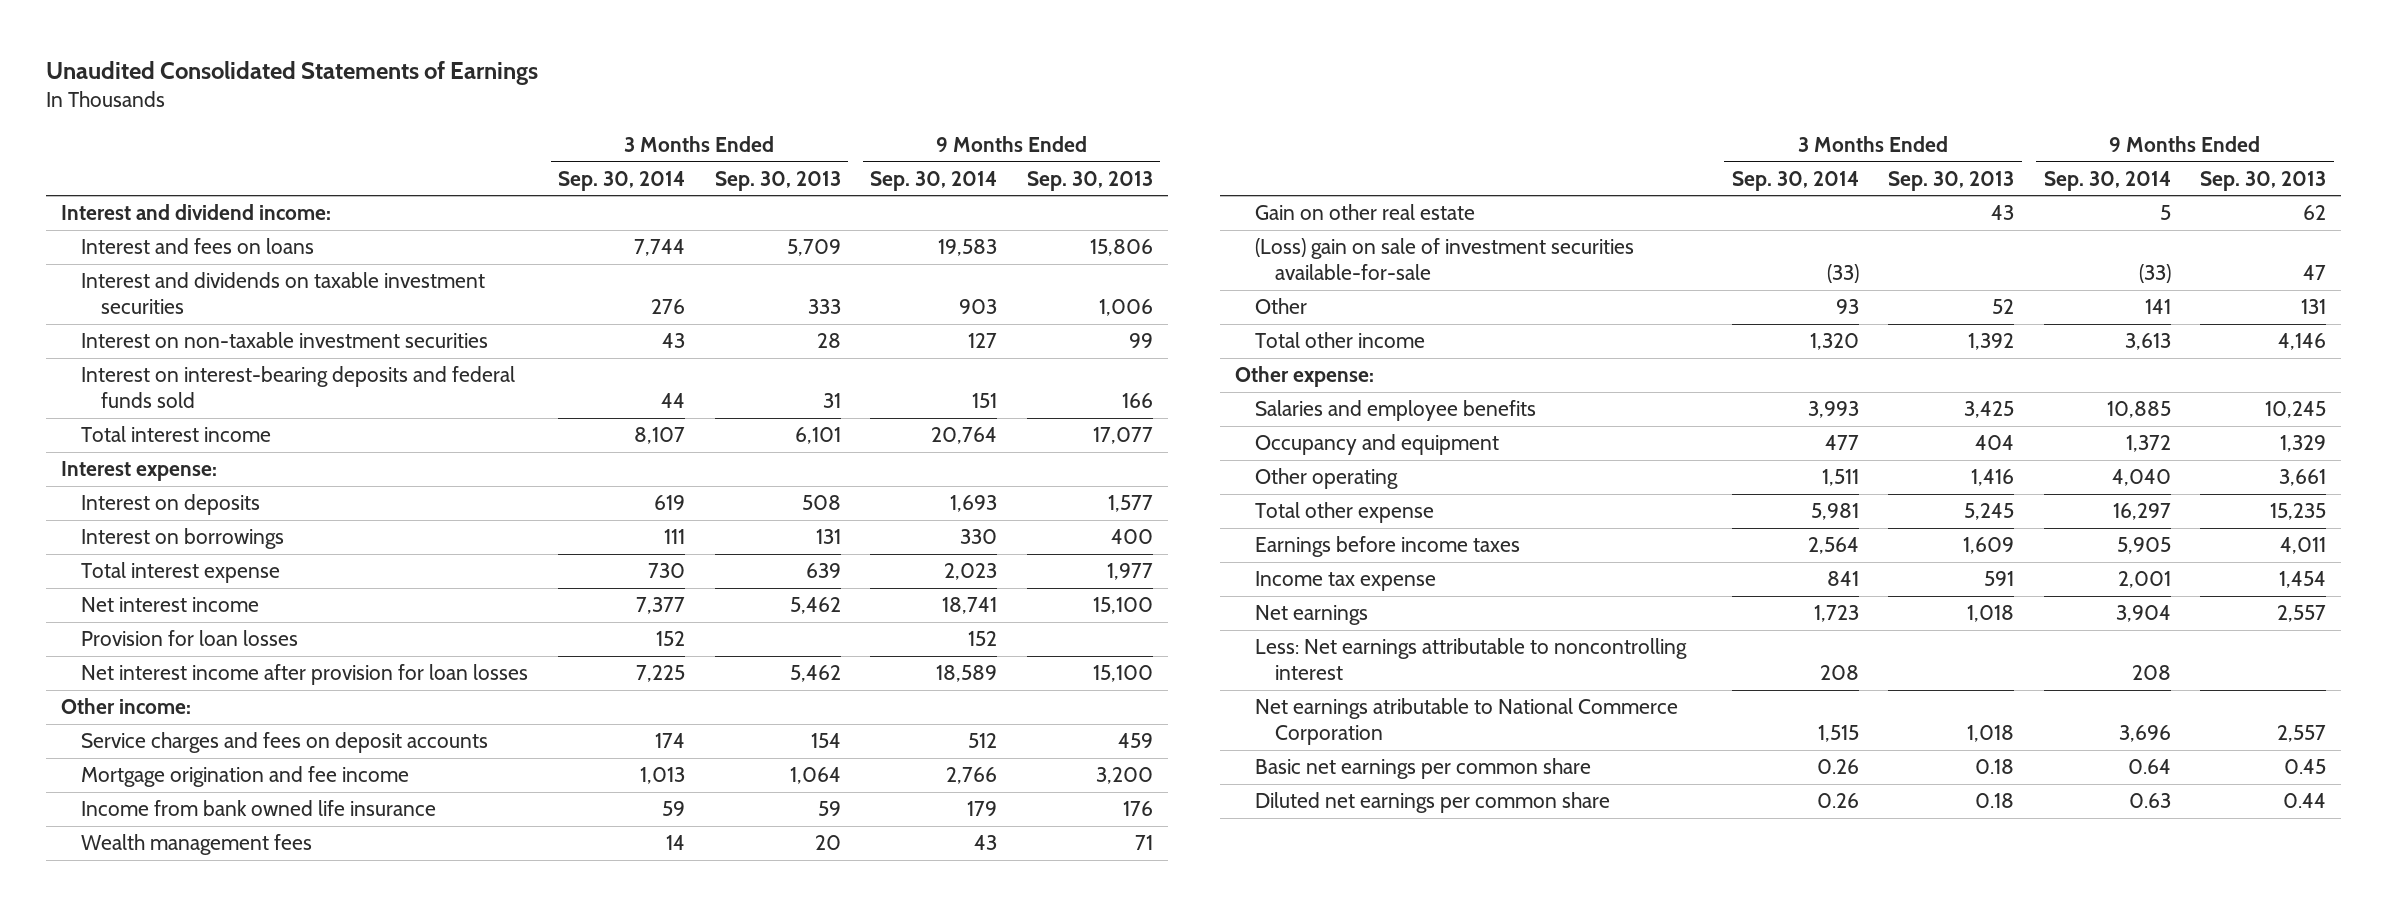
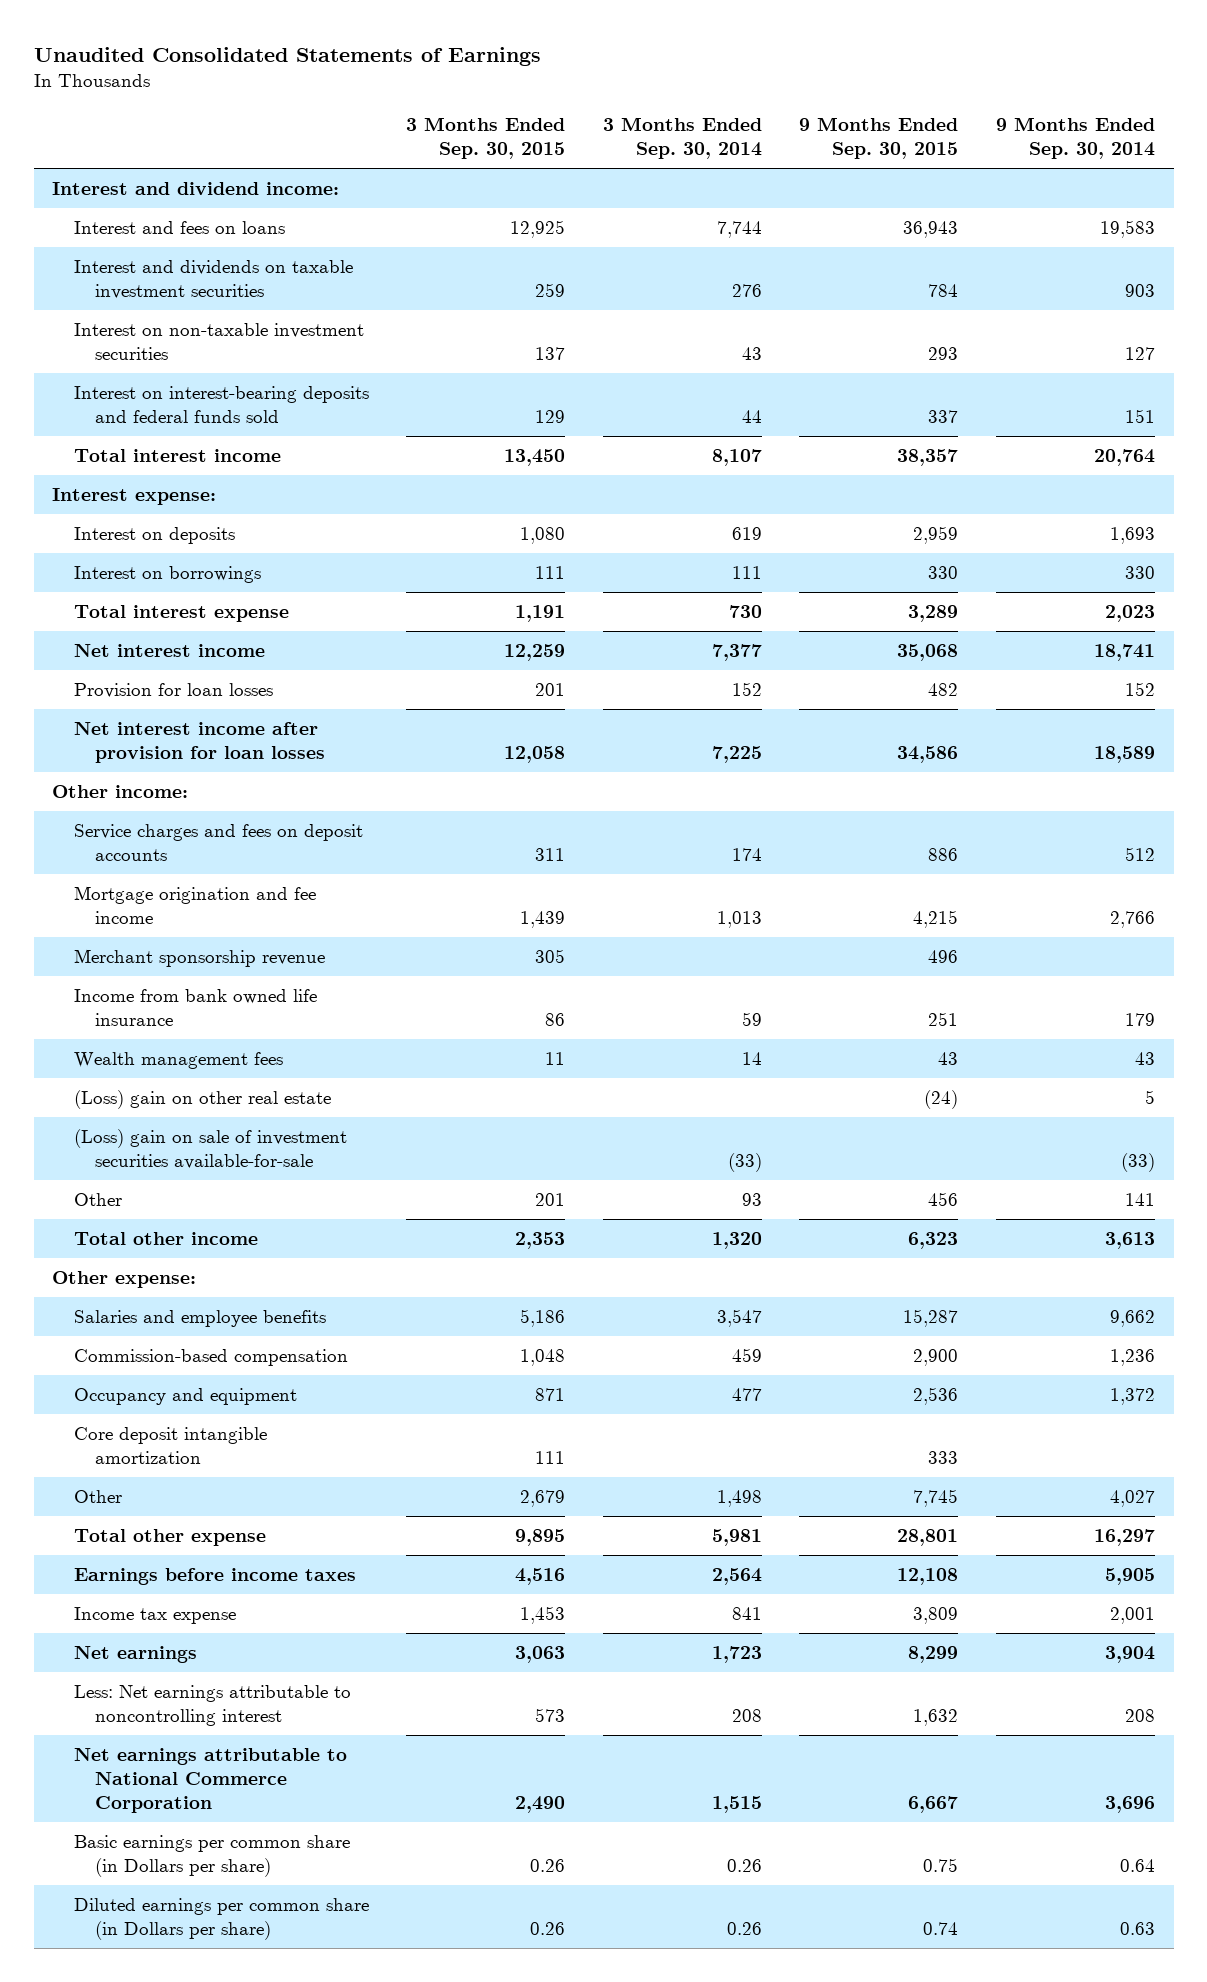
- | 3 Months Ended Sep. 30, 2014 | 3 Months Ended Sep. 30, 2013 | 9 Months Ended Sep. 30, 2014 | 9 Months Ended Sep. 30, 2013
+ | 3 Months Ended Sep. 30, 2015 | 3 Months Ended Sep. 30, 2014 | 9 Months Ended Sep. 30, 2015 | 9 Months Ended Sep. 30, 2014
+ Merchant sponsorship revenue | 305 | | 496 |
- Gain on other real estate | | 43 | 5 | 62
+ (Loss) gain on other real estate | | | (24) | 5
- Salaries and employee benefits | 3,993 | 3,425 | 10,885 | 10,245
+ Salaries and employee benefits | 5,186 | 3,547 | 15,287 | 9,662
+ Commission-based compensation | 1,048 | 459 | 2,900 | 1,236
- Other operating | 1,511 | 1,416 | 4,040 | 3,661
+ Core deposit intangible amortization | 111 | | 333 |
+ Other | 2,679 | 1,498 | 7,745 | 4,027
- Net earnings atributable to National Commerce Corporation | 1,515 | 1,018 | 3,696 | 2,557
- Basic net earnings per common share | 0.26 | 0.18 | 0.64 | 0.45
- Diluted net earnings per common share | 0.26 | 0.18 | 0.63 | 0.44
+ Net earnings attributable to National Commerce Corporation | 2,490 | 1,515 | 6,667 | 3,696
+ Basic earnings per common share (in Dollars per share) | 0.26 | 0.26 | 0.75 | 0.64
+ Diluted earnings per common share (in Dollars per share) | 0.26 | 0.26 | 0.74 | 0.63

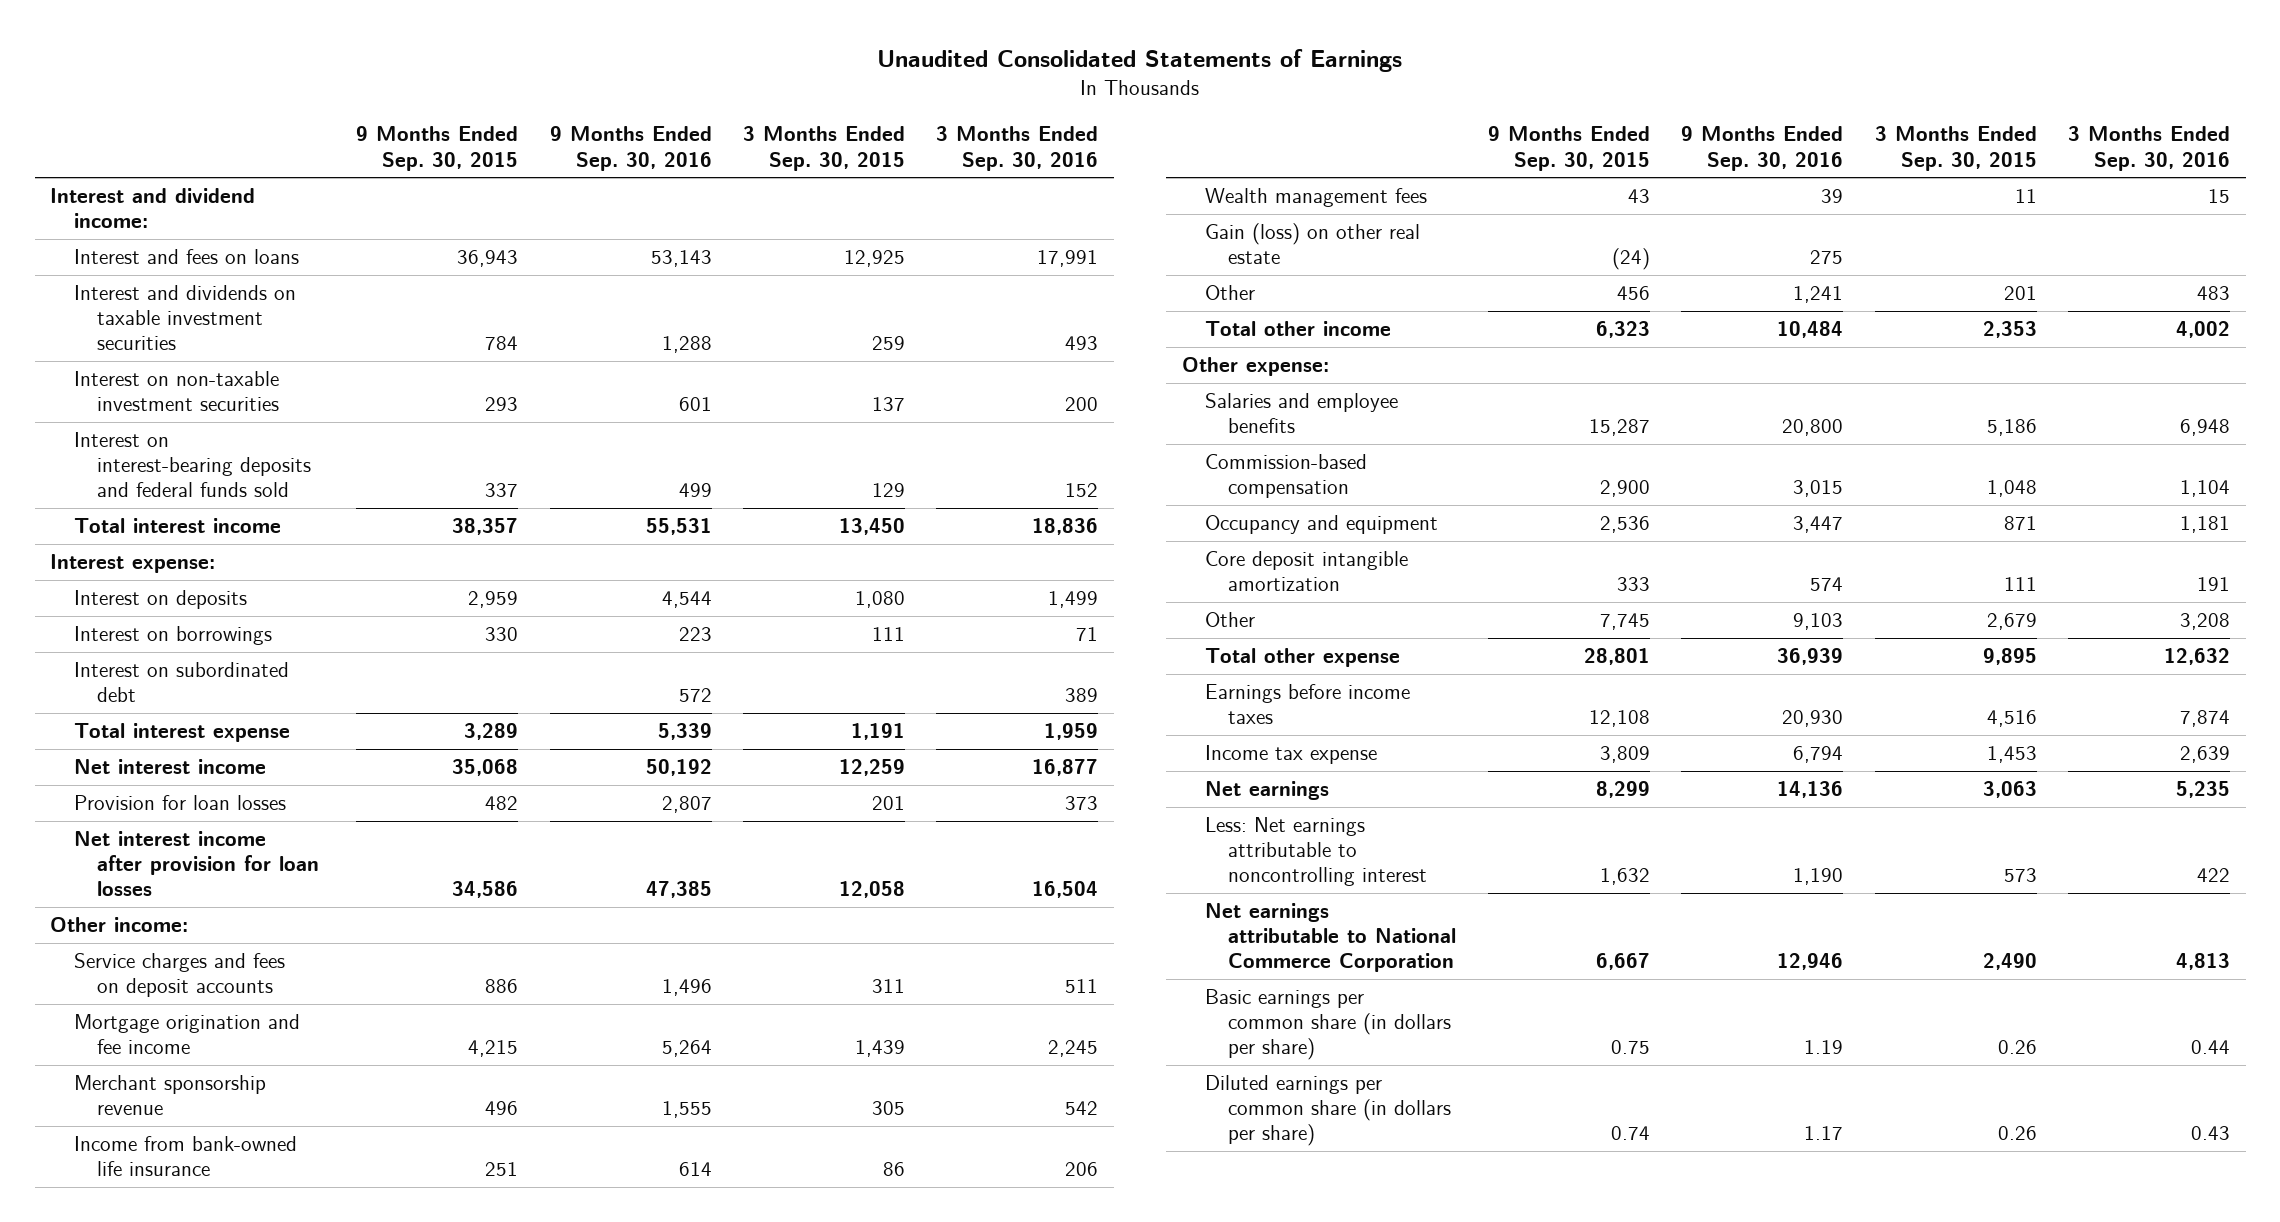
- | 3 Months Ended Sep. 30, 2015 | 3 Months Ended Sep. 30, 2014 | 9 Months Ended Sep. 30, 2015 | 9 Months Ended Sep. 30, 2014
+ | 9 Months Ended Sep. 30, 2015 | 9 Months Ended Sep. 30, 2016 | 3 Months Ended Sep. 30, 2015 | 3 Months Ended Sep. 30, 2016
+ Interest on subordinated debt | | 572 | | 389
- Income from bank owned life insurance | 86 | 59 | 251 | 179
+ Income from bank-owned life insurance | 251 | 614 | 86 | 206
- (Loss) gain on other real estate | | | (24) | 5
- (Loss) gain on sale of investment securities available-for-sale | | (33) | | (33)
+ Gain (loss) on other real estate | (24) | 275 | |
- Basic earnings per common share (in Dollars per share) | 0.26 | 0.26 | 0.75 | 0.64
- Diluted earnings per common share (in Dollars per share) | 0.26 | 0.26 | 0.74 | 0.63
+ Basic earnings per common share (in dollars per share) | 0.75 | 1.19 | 0.26 | 0.44
+ Diluted earnings per common share (in dollars per share) | 0.74 | 1.17 | 0.26 | 0.43

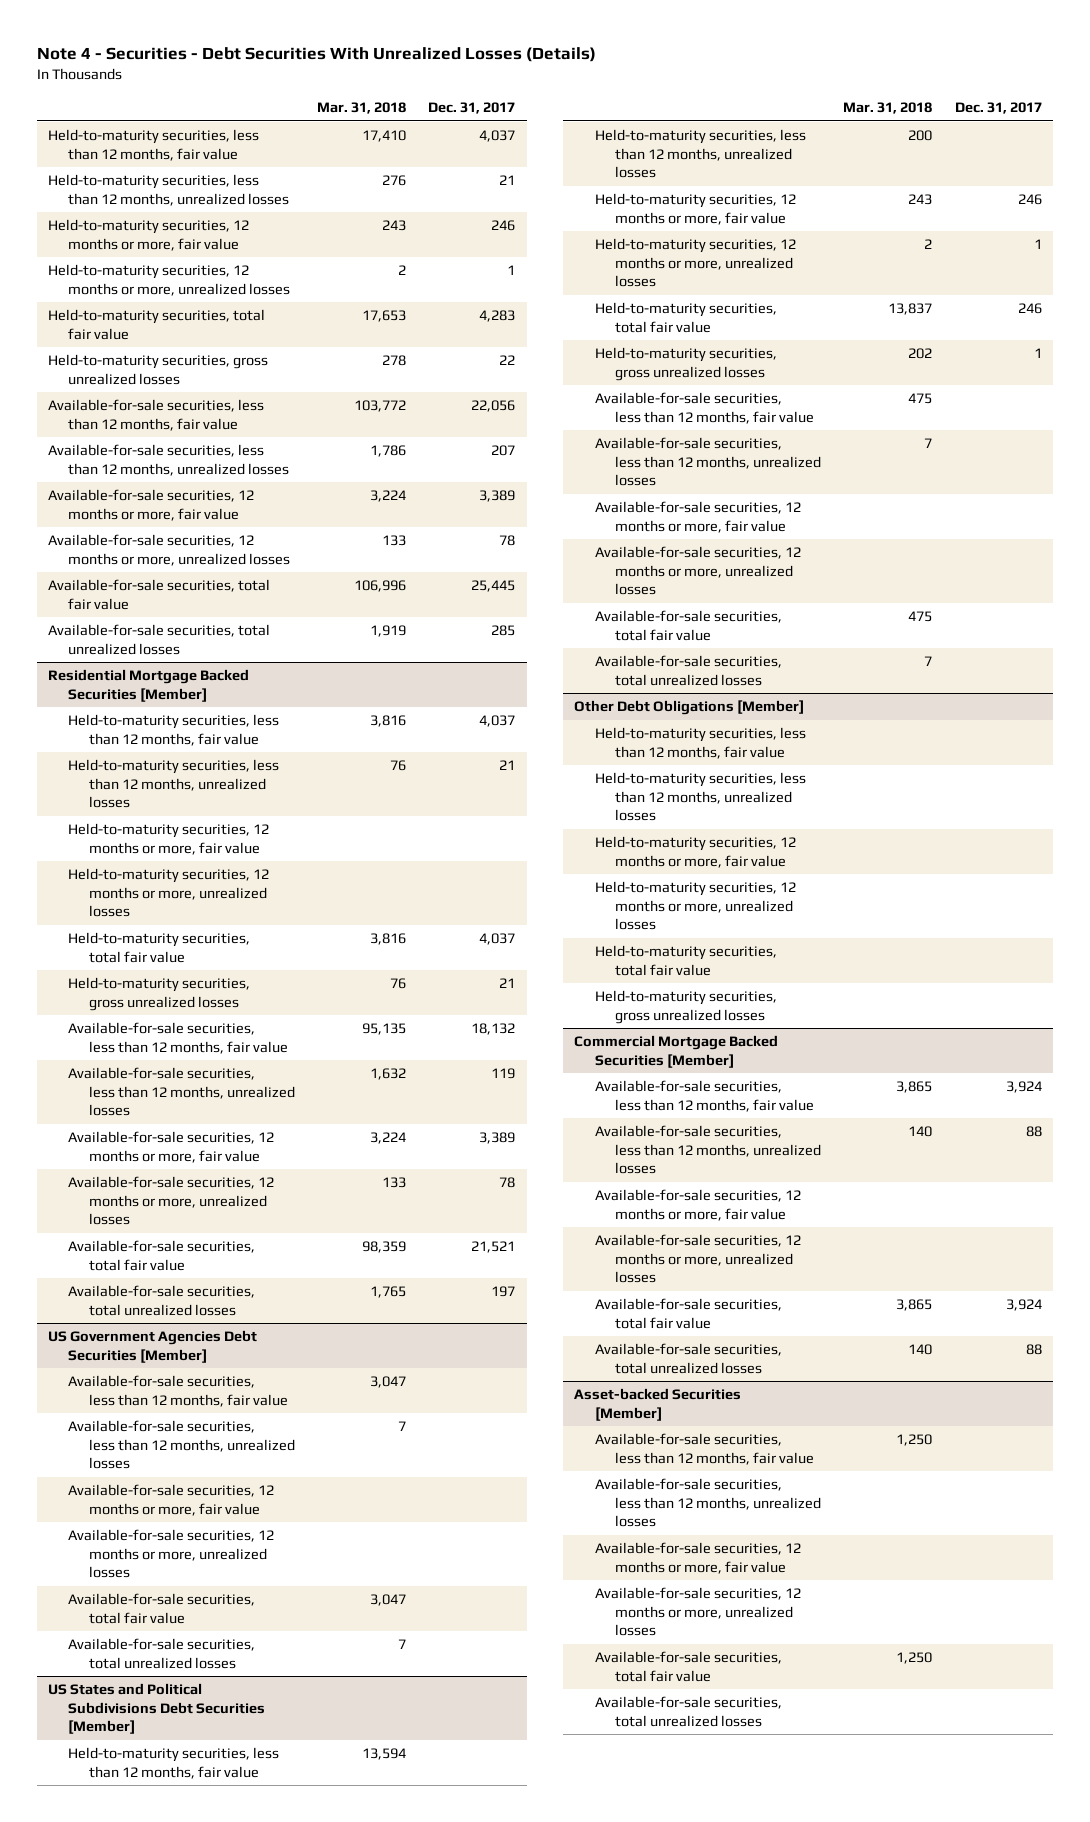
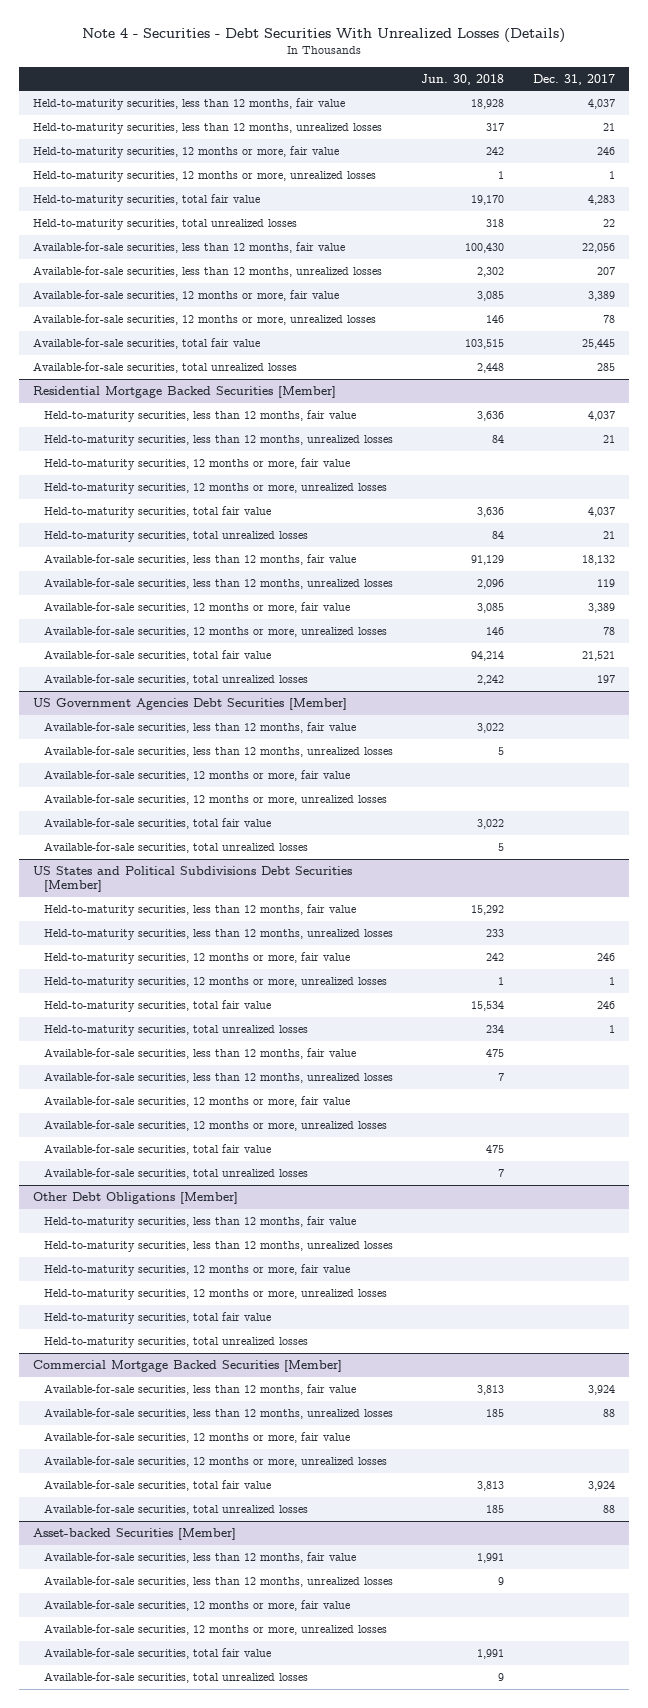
- | Mar. 31, 2018 | Dec. 31, 2017
+ | Jun. 30, 2018 | Dec. 31, 2017
- Held-to-maturity securities, gross unrealized losses | 278 | 22
+ Held-to-maturity securities, total unrealized losses | 318 | 22
@ Residential Mortgage Backed Securities [Member]
- Held-to-maturity securities, gross unrealized losses | 76 | 21
+ Held-to-maturity securities, total unrealized losses | 84 | 21
@ US States and Political Subdivisions Debt Securities [Member]
- Held-to-maturity securities, gross unrealized losses | 202 | 1
+ Held-to-maturity securities, total unrealized losses | 234 | 1
@ Other Debt Obligations [Member]
- Held-to-maturity securities, gross unrealized losses
+ Held-to-maturity securities, total unrealized losses

